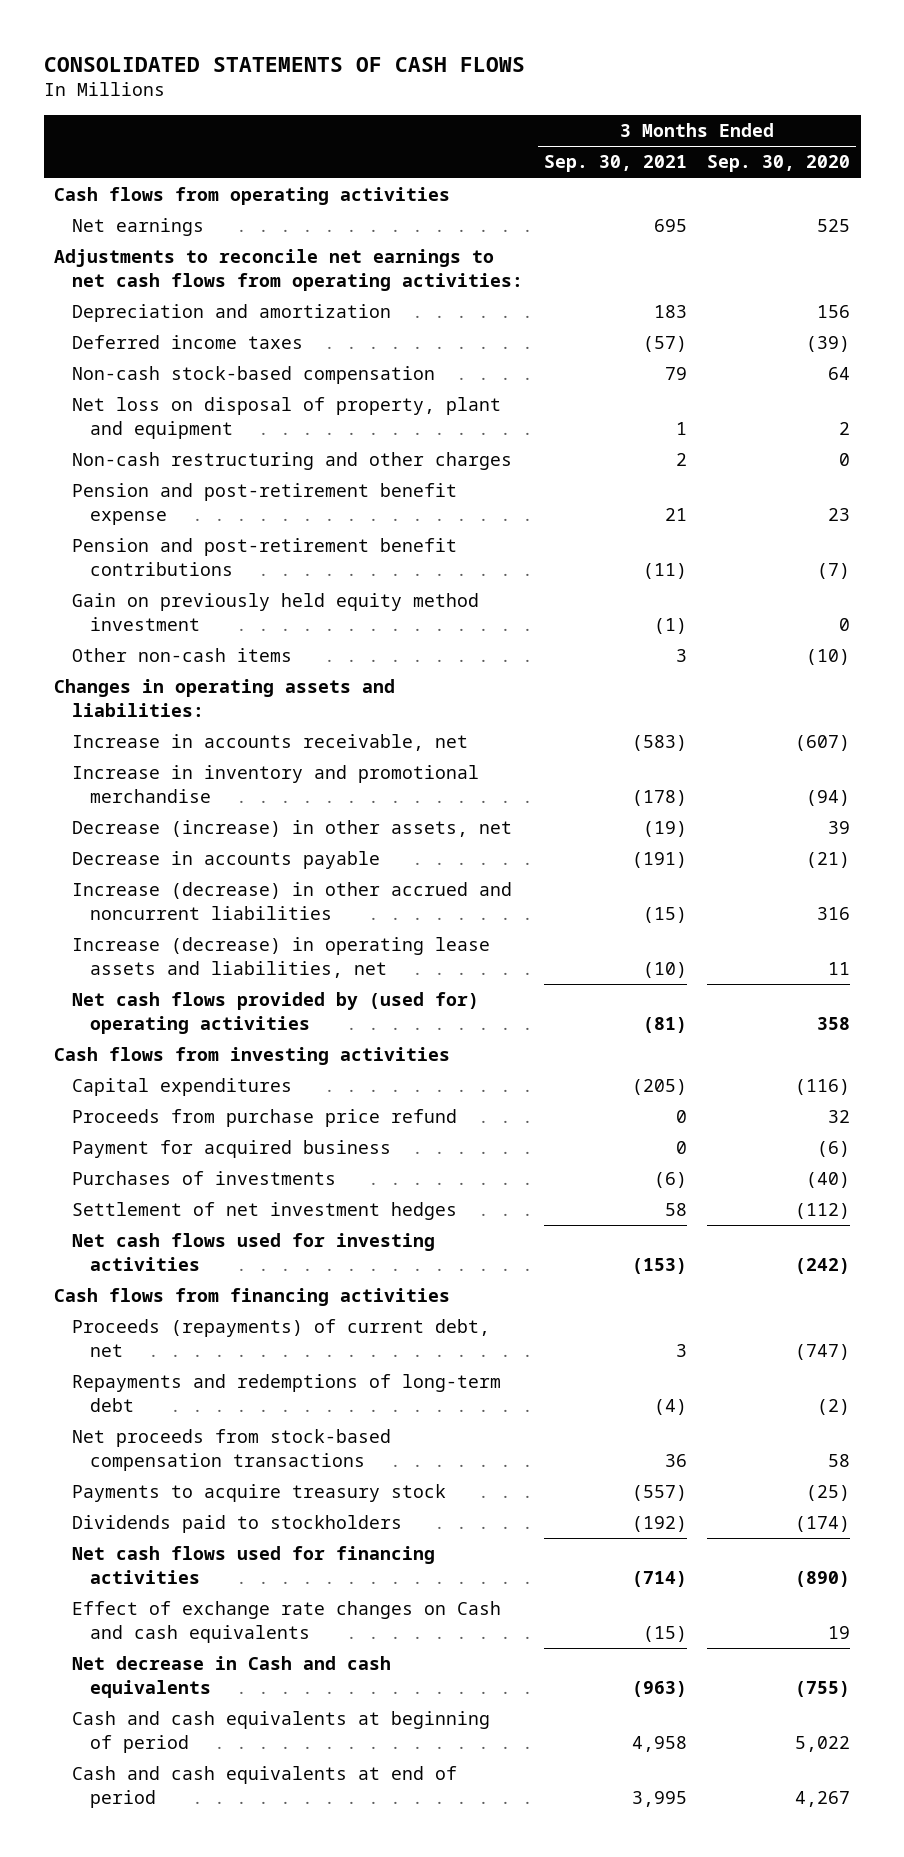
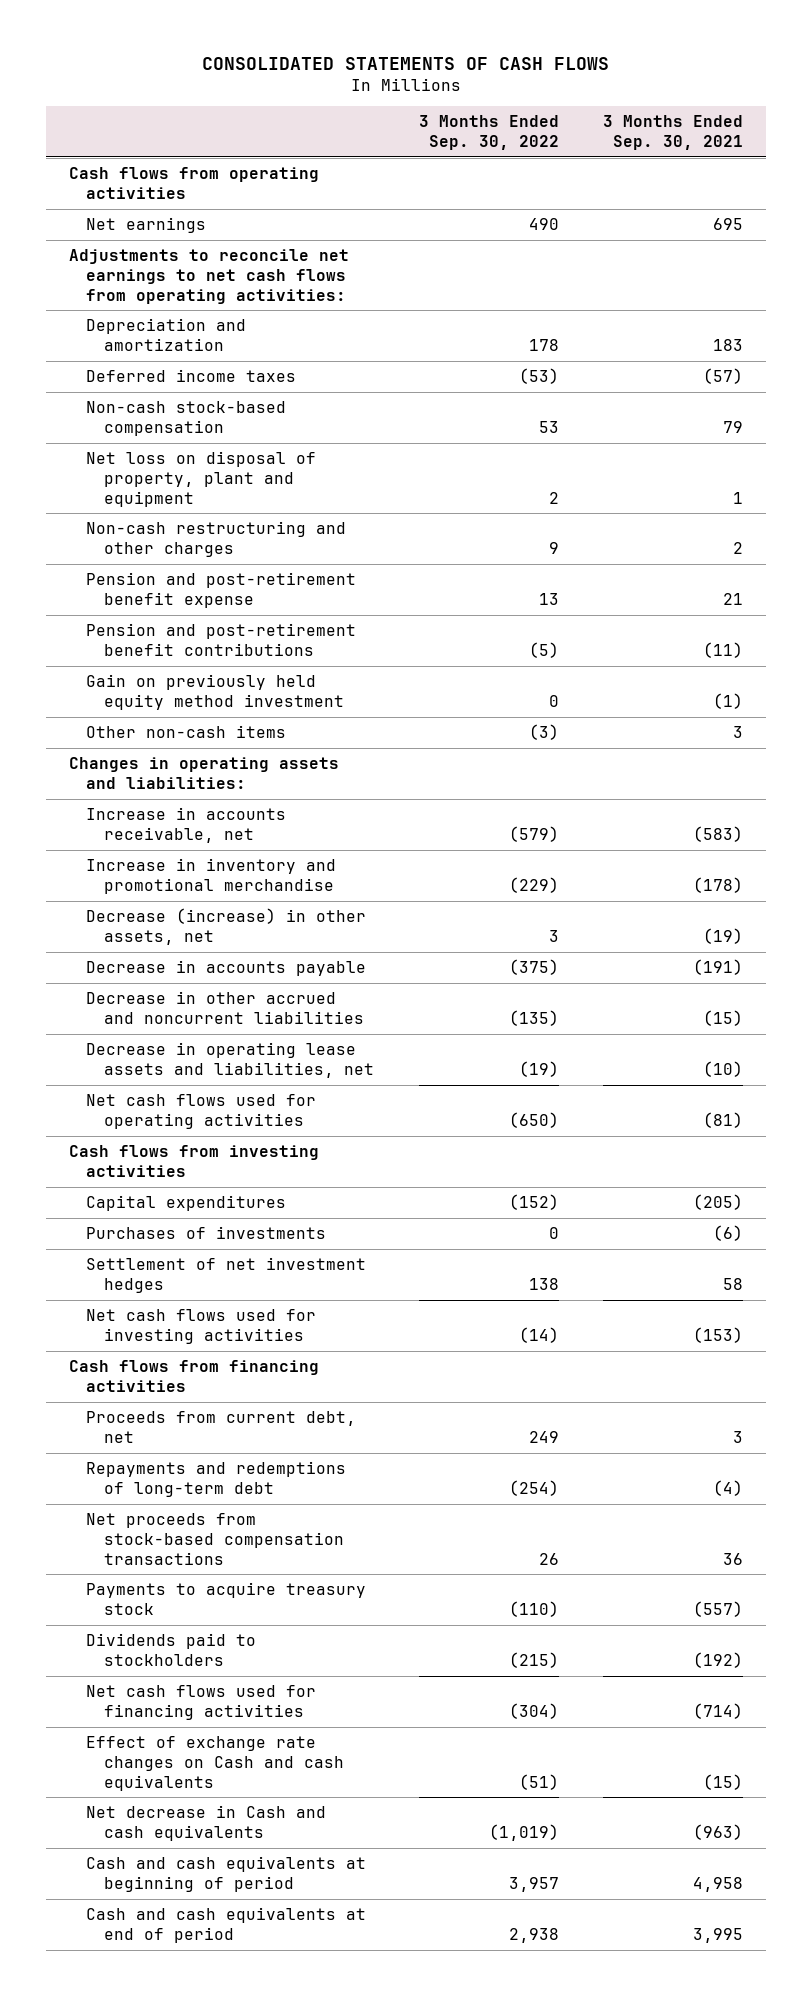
- | 3 Months Ended Sep. 30, 2021 | 3 Months Ended Sep. 30, 2020
+ | 3 Months Ended Sep. 30, 2022 | 3 Months Ended Sep. 30, 2021
- Increase (decrease) in other accrued and noncurrent liabilities | (15) | 316
- Increase (decrease) in operating lease assets and liabilities, net | (10) | 11
- Net cash flows provided by (used for) operating activities | (81) | 358
+ Decrease in other accrued and noncurrent liabilities | (135) | (15)
+ Decrease in operating lease assets and liabilities, net | (19) | (10)
+ Net cash flows used for operating activities | (650) | (81)
- Proceeds from purchase price refund | 0 | 32
- Payment for acquired business | 0 | (6)
- Proceeds (repayments) of current debt, net | 3 | (747)
+ Proceeds from current debt, net | 249 | 3

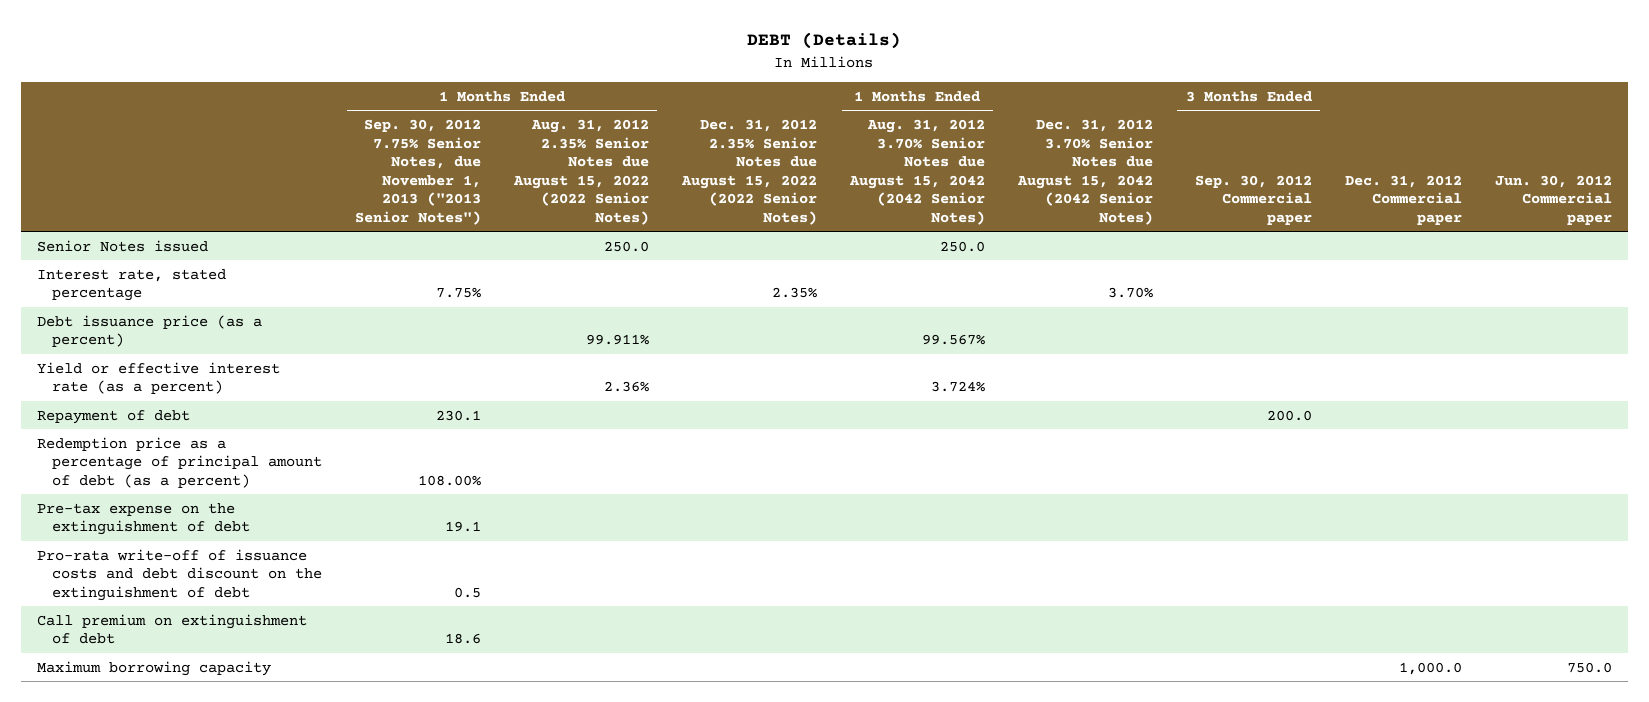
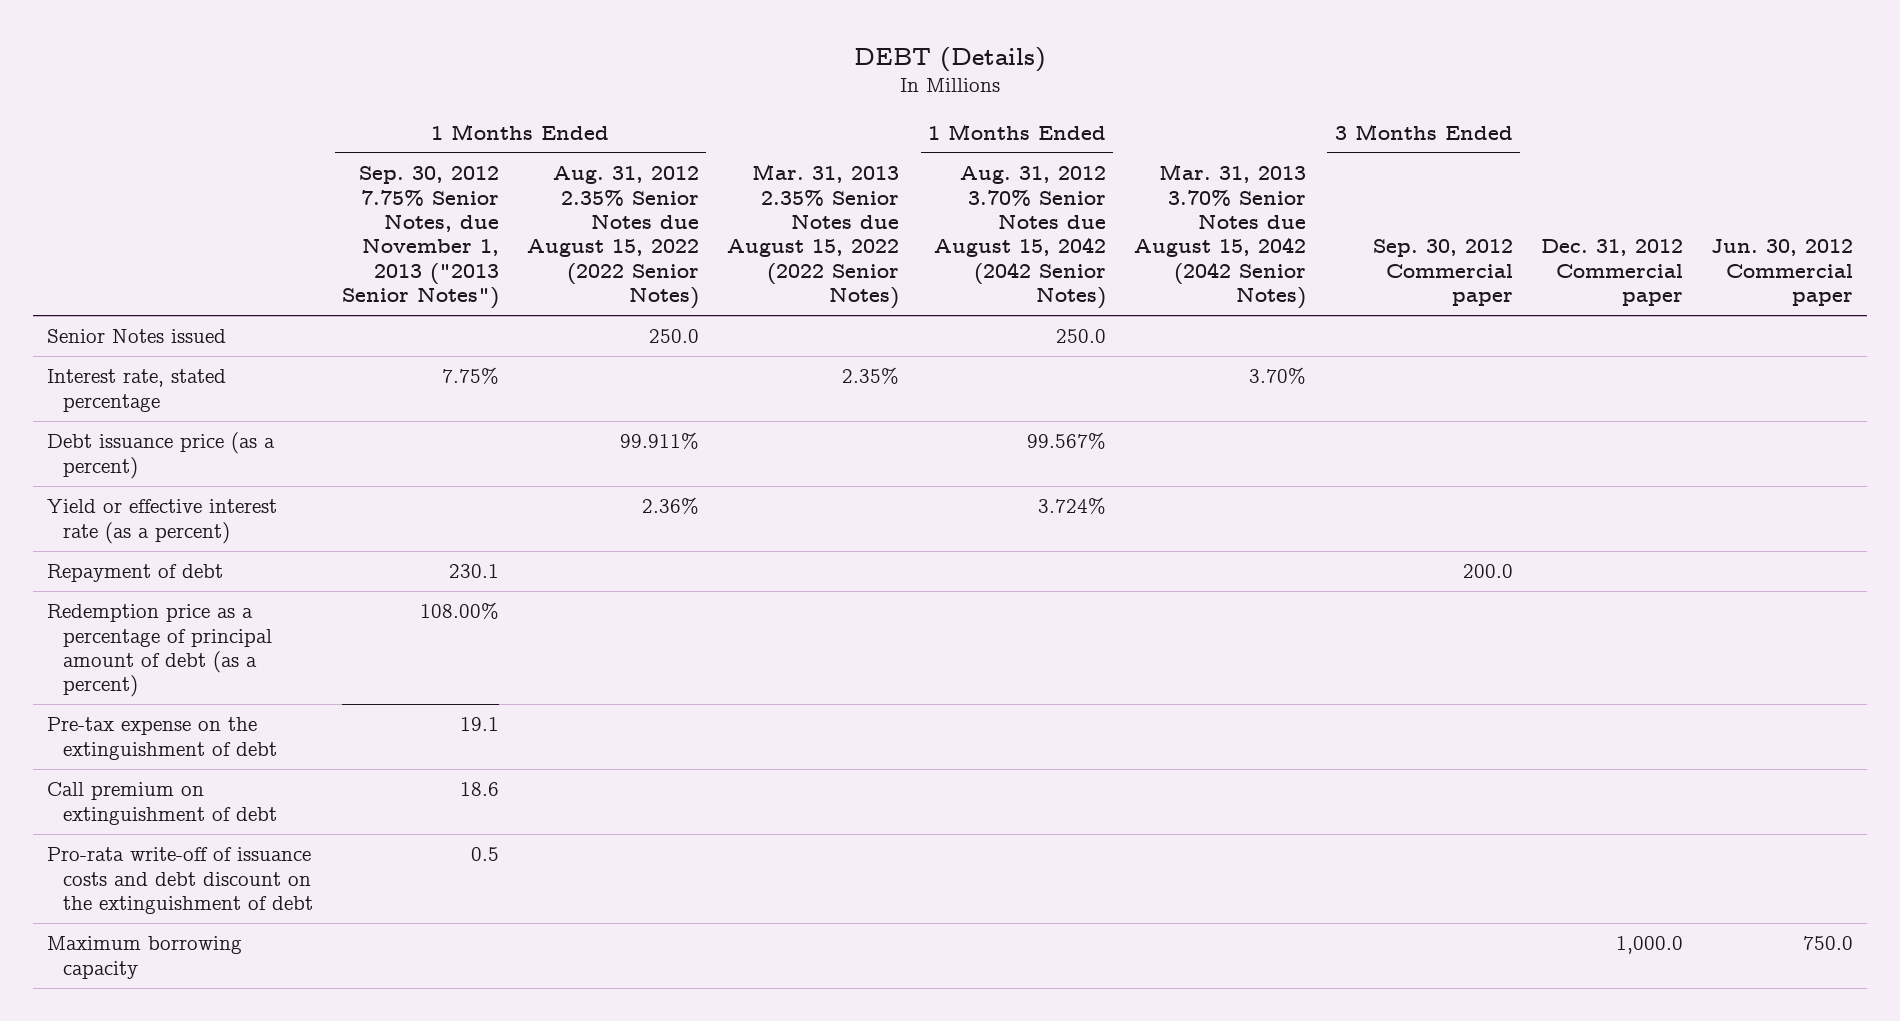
- | 1 Months Ended Sep. 30, 2012 7.75% Senior Notes, due November 1, 2013 ("2013 Senior Notes") | 1 Months Ended Aug. 31, 2012 2.35% Senior Notes due August 15, 2022 (2022 Senior Notes) | Dec. 31, 2012 2.35% Senior Notes due August 15, 2022 (2022 Senior Notes) | 1 Months Ended Aug. 31, 2012 3.70% Senior Notes due August 15, 2042 (2042 Senior Notes) | Dec. 31, 2012 3.70% Senior Notes due August 15, 2042 (2042 Senior Notes) | 3 Months Ended Sep. 30, 2012 Commercial paper | Dec. 31, 2012 Commercial paper | Jun. 30, 2012 Commercial paper
+ | 1 Months Ended Sep. 30, 2012 7.75% Senior Notes, due November 1, 2013 ("2013 Senior Notes") | 1 Months Ended Aug. 31, 2012 2.35% Senior Notes due August 15, 2022 (2022 Senior Notes) | Mar. 31, 2013 2.35% Senior Notes due August 15, 2022 (2022 Senior Notes) | 1 Months Ended Aug. 31, 2012 3.70% Senior Notes due August 15, 2042 (2042 Senior Notes) | Mar. 31, 2013 3.70% Senior Notes due August 15, 2042 (2042 Senior Notes) | 3 Months Ended Sep. 30, 2012 Commercial paper | Dec. 31, 2012 Commercial paper | Jun. 30, 2012 Commercial paper
moved down: Pro-rata write-off of issuance costs and debt discount on the extinguishment of debt | 0.5 | | | | | | |

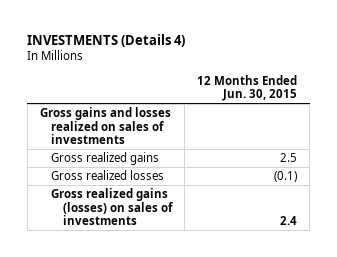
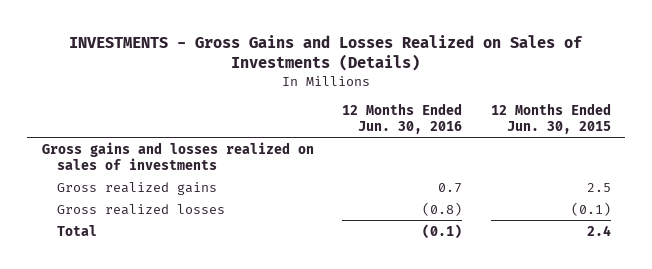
- INVESTMENTS (Details 4)
+ INVESTMENTS - Gross Gains and Losses Realized on Sales of Investments (Details)
- | 12 Months Ended Jun. 30, 2015
+ | 12 Months Ended Jun. 30, 2016 | 12 Months Ended Jun. 30, 2015
- Gross realized gains (losses) on sales of investments | 2.4
+ Total | (0.1) | 2.4

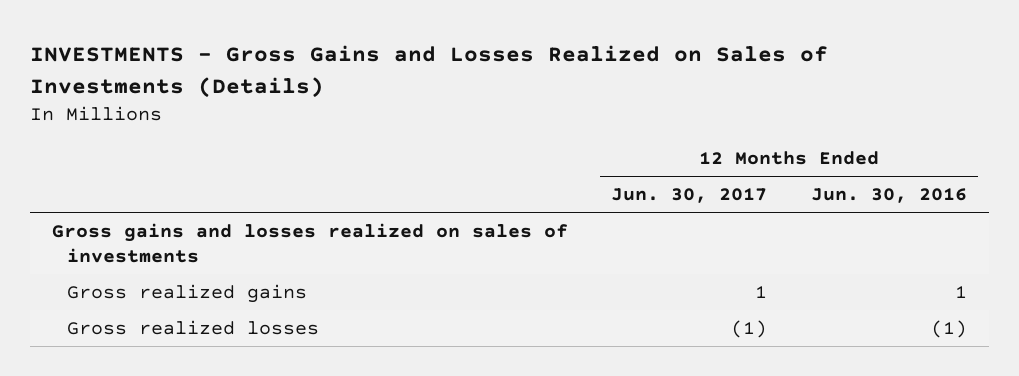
- | 12 Months Ended Jun. 30, 2016 | 12 Months Ended Jun. 30, 2015
+ | 12 Months Ended Jun. 30, 2017 | 12 Months Ended Jun. 30, 2016
- Gross realized gains | 0.7 | 2.5
- Gross realized losses | (0.8) | (0.1)
- Total | (0.1) | 2.4
+ Gross realized gains | 1 | 1
+ Gross realized losses | (1) | (1)

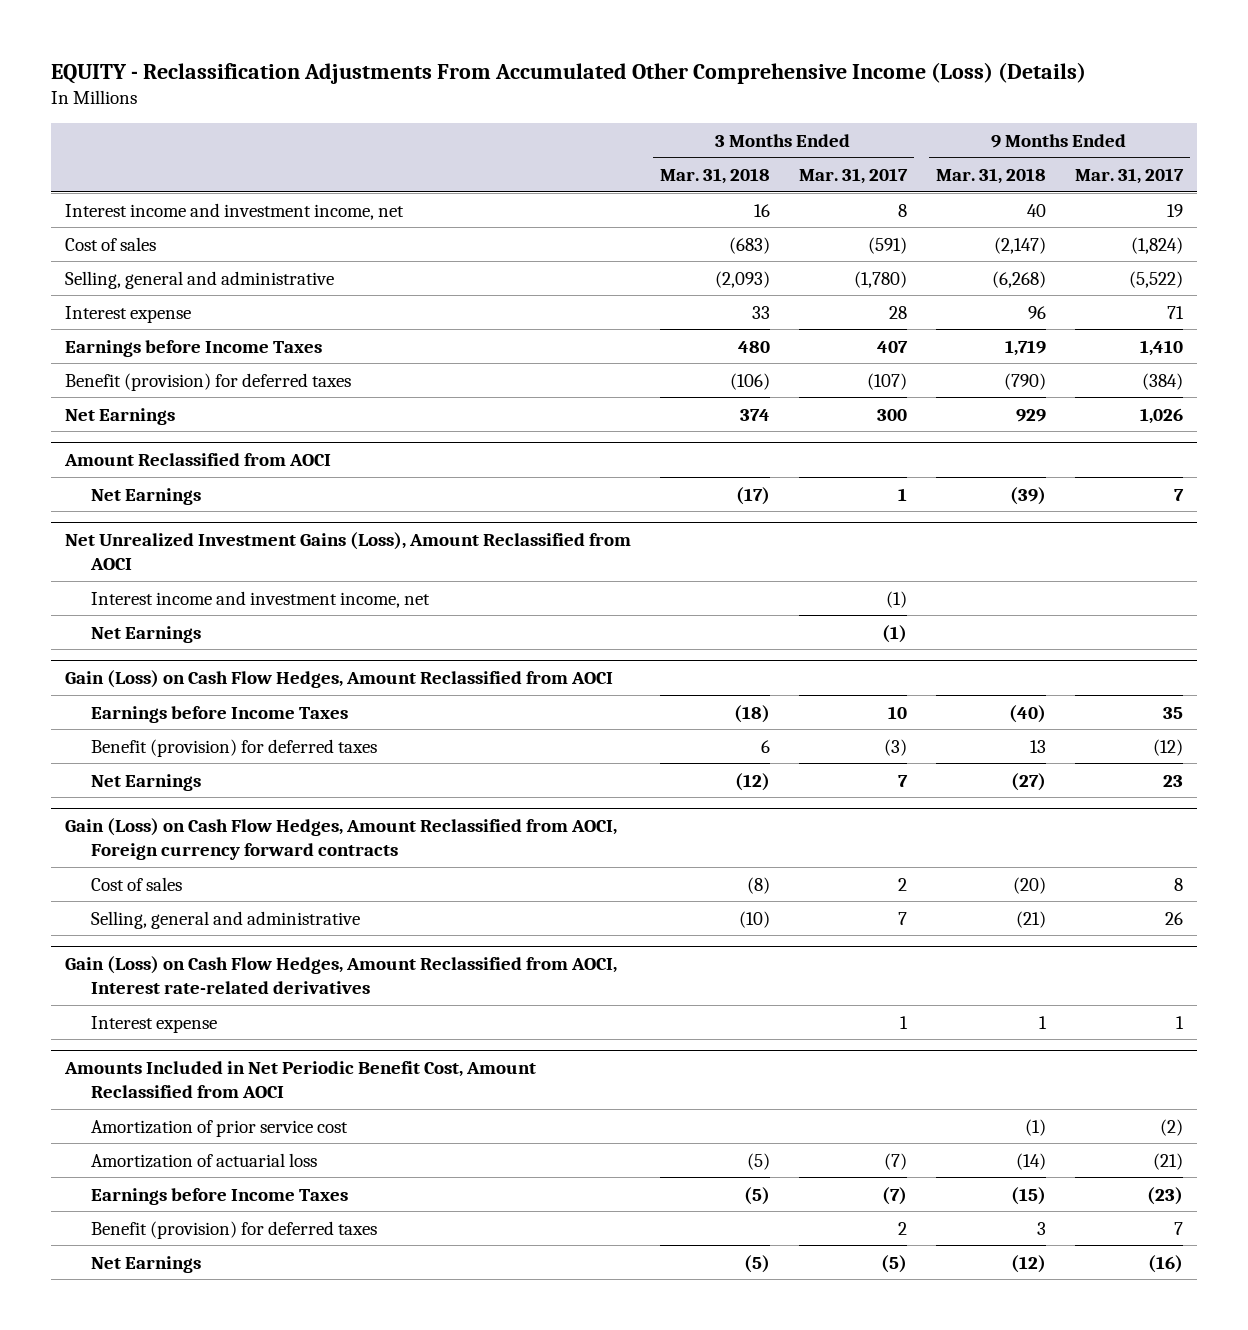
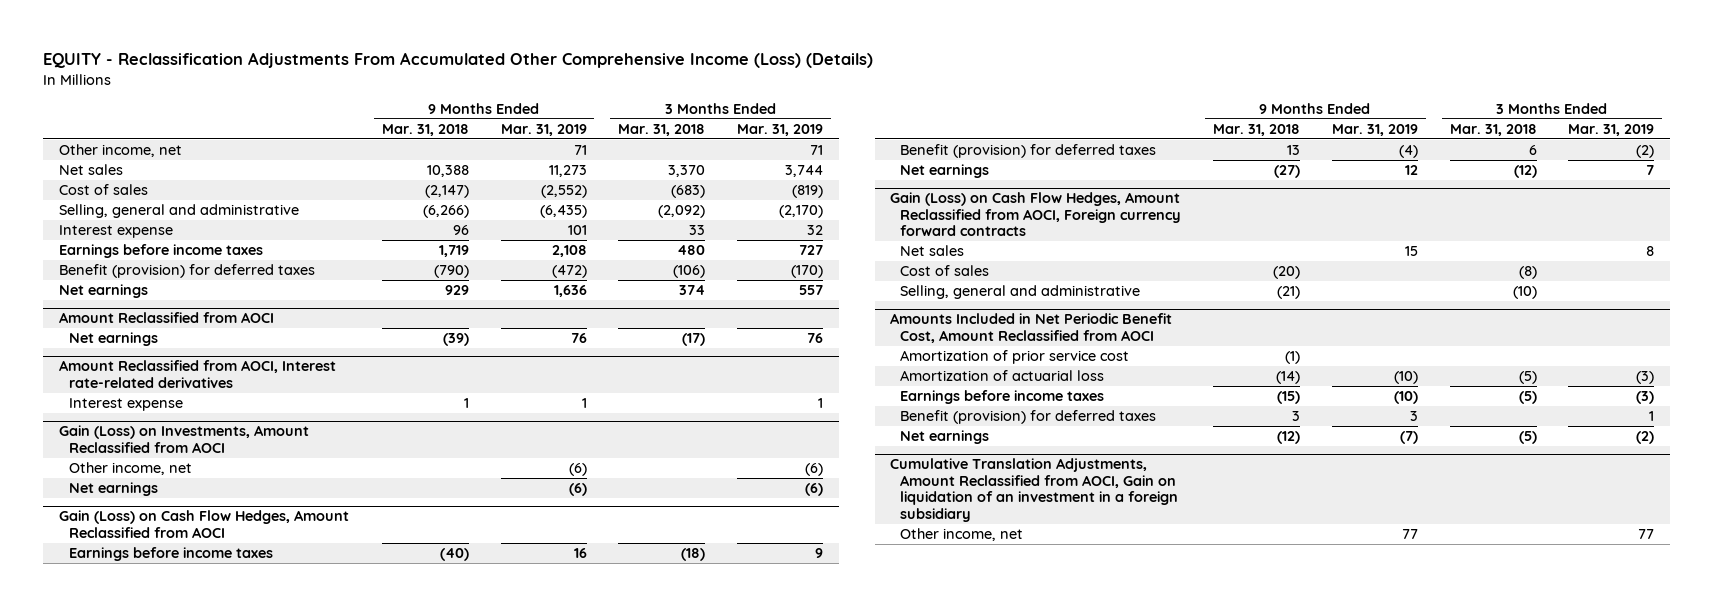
- | 3 Months Ended Mar. 31, 2018 | 3 Months Ended Mar. 31, 2017 | 9 Months Ended Mar. 31, 2018 | 9 Months Ended Mar. 31, 2017
+ | 9 Months Ended Mar. 31, 2018 | 9 Months Ended Mar. 31, 2019 | 3 Months Ended Mar. 31, 2018 | 3 Months Ended Mar. 31, 2019
- Interest income and investment income, net | 16 | 8 | 40 | 19
+ Other income, net | | 71 | | 71
+ Net sales | 10,388 | 11,273 | 3,370 | 3,744
- Selling, general and administrative | (2,093) | (1,780) | (6,268) | (5,522)
+ Selling, general and administrative | (6,266) | (6,435) | (2,092) | (2,170)
- Earnings before Income Taxes | 480 | 407 | 1,719 | 1,410
+ Earnings before income taxes | 1,719 | 2,108 | 480 | 727
- Net Earnings | 374 | 300 | 929 | 1,026
+ Net earnings | 929 | 1,636 | 374 | 557
@ Amount Reclassified from AOCI
- Net Earnings | (17) | 1 | (39) | 7
- Net Unrealized Investment Gains (Loss), Amount Reclassified from AOCI
- Interest income and investment income, net | | (1) | |
- Net Earnings | | (1) | |
@ Amount Reclassified from AOCI
+ Net earnings | (39) | 76 | (17) | 76
+ Amount Reclassified from AOCI, Interest rate-related derivatives
+ Interest expense | 1 | 1 | | 1
+ Gain (Loss) on Investments, Amount Reclassified from AOCI
+ Other income, net | | (6) | | (6)
+ Net earnings | | (6) | | (6)
@ Gain (Loss) on Cash Flow Hedges, Amount Reclassified from AOCI
- Earnings before Income Taxes | (18) | 10 | (40) | 35
+ Earnings before income taxes | (40) | 16 | (18) | 9
- Net Earnings | (12) | 7 | (27) | 23
+ Net earnings | (27) | 12 | (12) | 7
@ Gain (Loss) on Cash Flow Hedges, Amount Reclassified from AOCI, Foreign currency forward contracts
+ Net sales | | 15 | | 8
- Gain (Loss) on Cash Flow Hedges, Amount Reclassified from AOCI, Interest rate-related derivatives
- Interest expense | | 1 | 1 | 1
@ Amounts Included in Net Periodic Benefit Cost, Amount Reclassified from AOCI
- Earnings before Income Taxes | (5) | (7) | (15) | (23)
+ Earnings before income taxes | (15) | (10) | (5) | (3)
- Net Earnings | (5) | (5) | (12) | (16)
+ Net earnings | (12) | (7) | (5) | (2)
+ Cumulative Translation Adjustments, Amount Reclassified from AOCI, Gain on liquidation of an investment in a foreign subsidiary
+ Other income, net | | 77 | | 77

